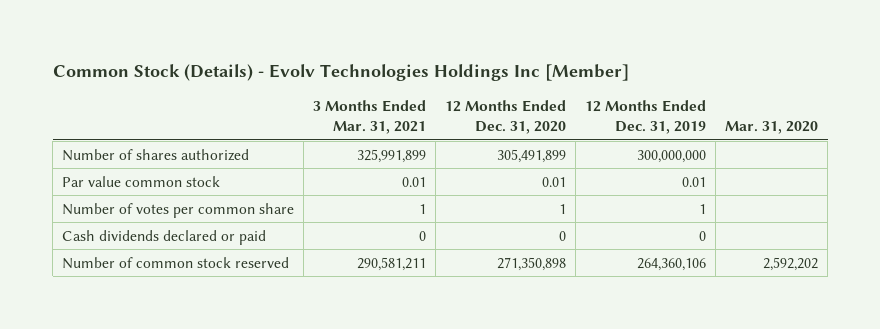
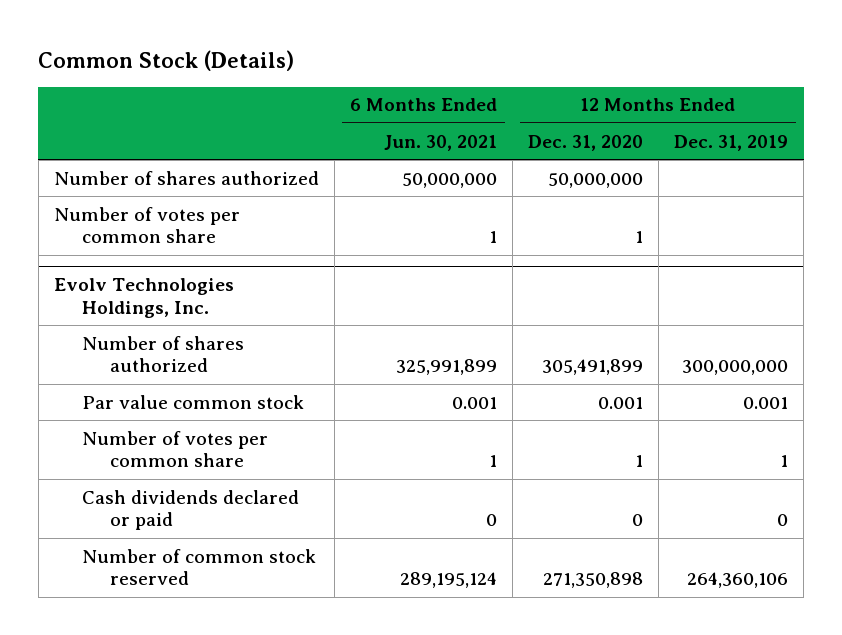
- Common Stock (Details) - Evolv Technologies Holdings Inc [Member]
+ Common Stock (Details)
- | 3 Months Ended Mar. 31, 2021 | 12 Months Ended Dec. 31, 2020 | 12 Months Ended Dec. 31, 2019 | Mar. 31, 2020
+ | 6 Months Ended Jun. 30, 2021 | 12 Months Ended Dec. 31, 2020 | 12 Months Ended Dec. 31, 2019
+ Number of shares authorized | 50,000,000 | 50,000,000 |
+ Number of votes per common share | 1 | 1 |
+ Evolv Technologies Holdings, Inc.
- Par value common stock | 0.01 | 0.01 | 0.01 |
+ Par value common stock | 0.001 | 0.001 | 0.001

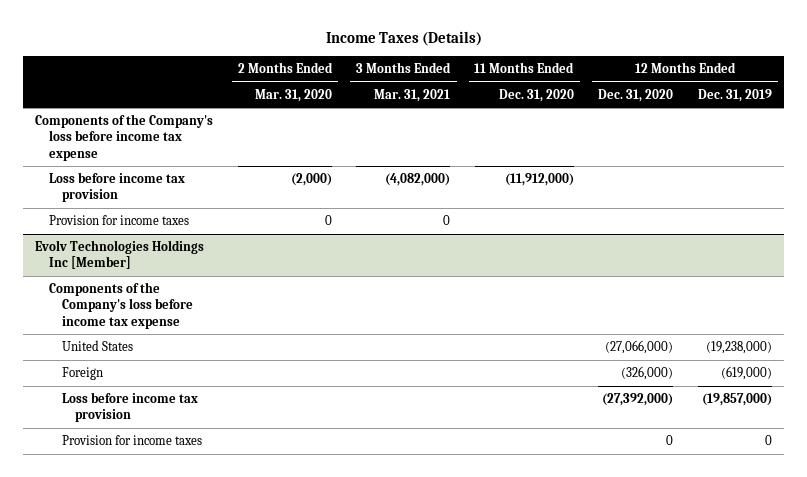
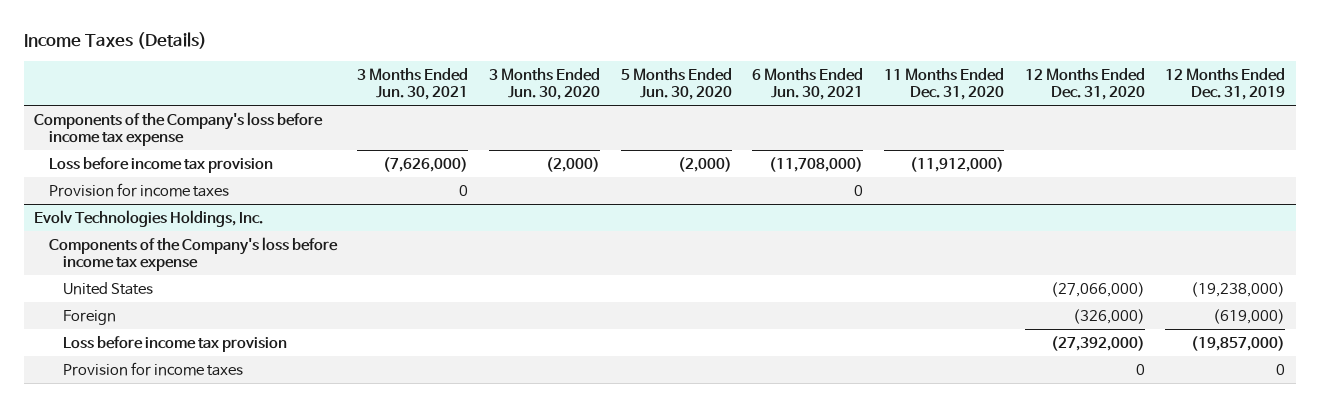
- | 2 Months Ended Mar. 31, 2020 | 3 Months Ended Mar. 31, 2021 | 11 Months Ended Dec. 31, 2020 | 12 Months Ended Dec. 31, 2020 | 12 Months Ended Dec. 31, 2019
+ | 3 Months Ended Jun. 30, 2021 | 3 Months Ended Jun. 30, 2020 | 5 Months Ended Jun. 30, 2020 | 6 Months Ended Jun. 30, 2021 | 11 Months Ended Dec. 31, 2020 | 12 Months Ended Dec. 31, 2020 | 12 Months Ended Dec. 31, 2019
- Evolv Technologies Holdings Inc [Member]
+ Evolv Technologies Holdings, Inc.

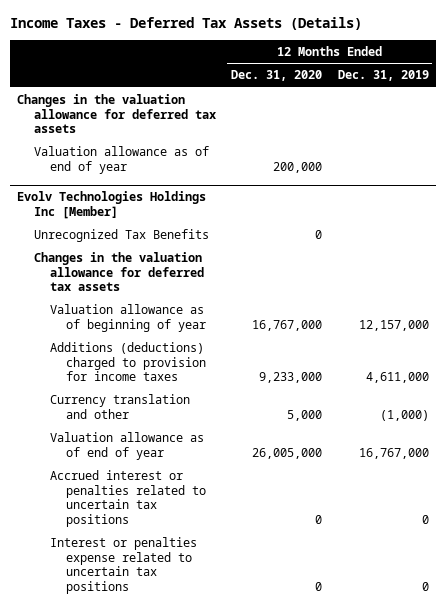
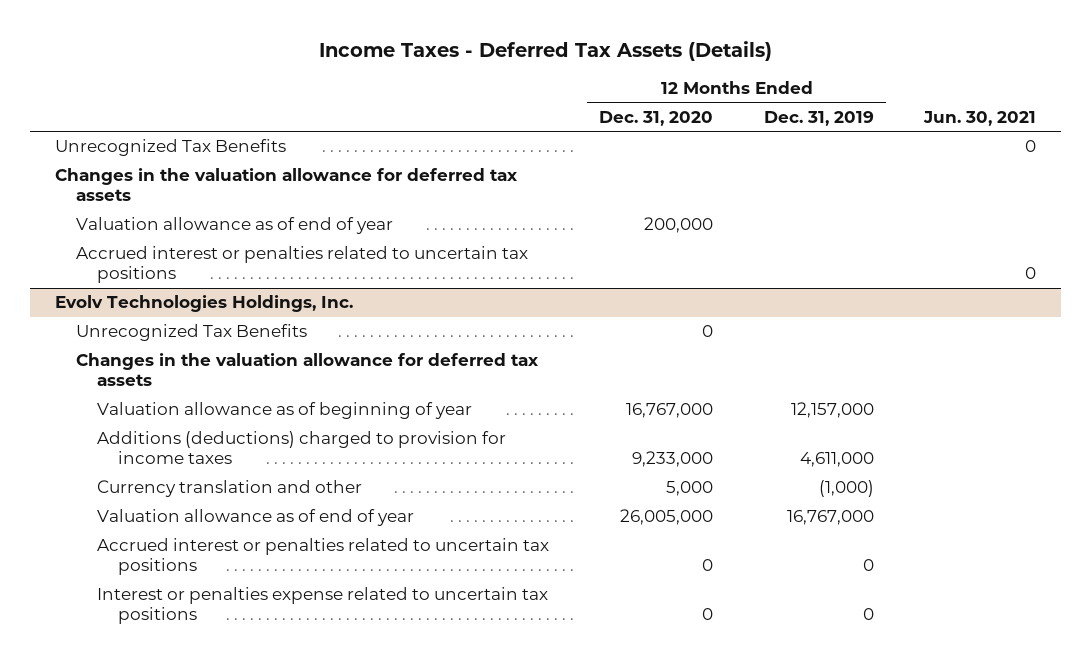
- | 12 Months Ended Dec. 31, 2020 | 12 Months Ended Dec. 31, 2019
+ | 12 Months Ended Dec. 31, 2020 | 12 Months Ended Dec. 31, 2019 | Jun. 30, 2021
+ Unrecognized Tax Benefits | | | 0
- Evolv Technologies Holdings Inc [Member]
+ Accrued interest or penalties related to uncertain tax positions | | | 0
+ Evolv Technologies Holdings, Inc.

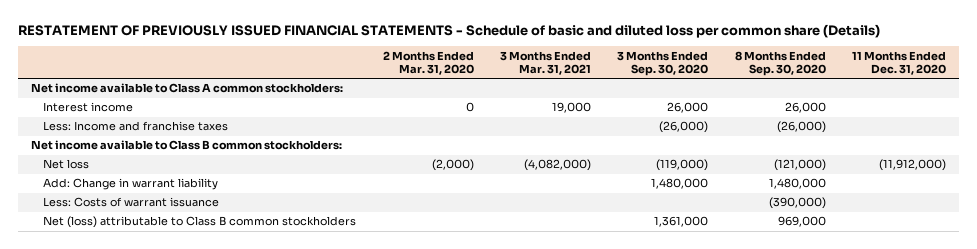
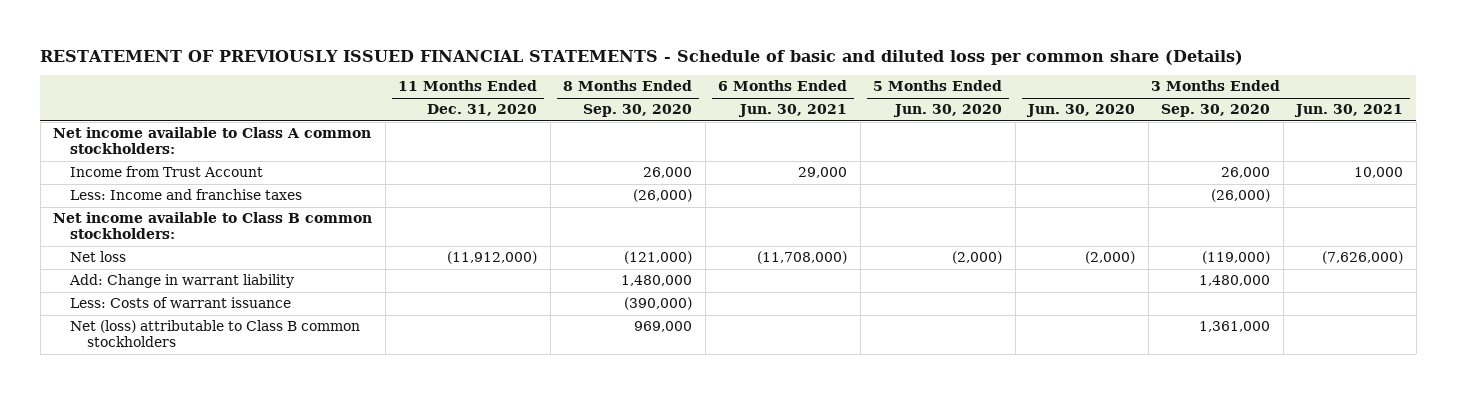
- | 2 Months Ended Mar. 31, 2020 | 3 Months Ended Mar. 31, 2021 | 3 Months Ended Sep. 30, 2020 | 8 Months Ended Sep. 30, 2020 | 11 Months Ended Dec. 31, 2020
+ | 11 Months Ended Dec. 31, 2020 | 8 Months Ended Sep. 30, 2020 | 6 Months Ended Jun. 30, 2021 | 5 Months Ended Jun. 30, 2020 | 3 Months Ended Jun. 30, 2020 | 3 Months Ended Sep. 30, 2020 | 3 Months Ended Jun. 30, 2021
- Interest income | 0 | 19,000 | 26,000 | 26,000 |
+ Income from Trust Account | | 26,000 | 29,000 | | | 26,000 | 10,000

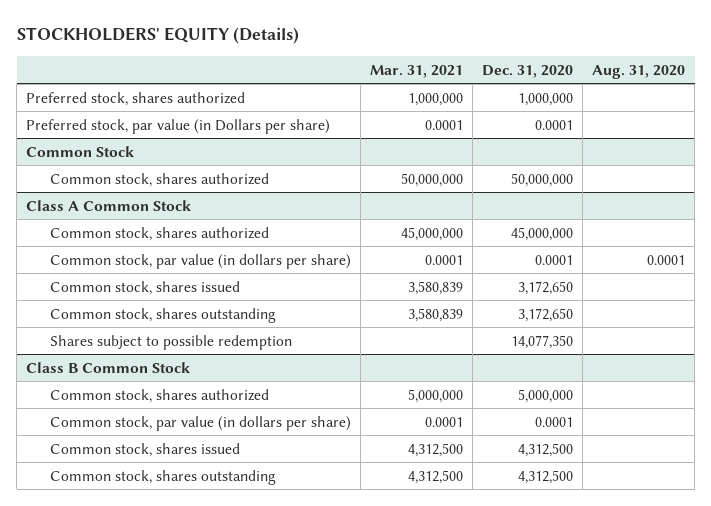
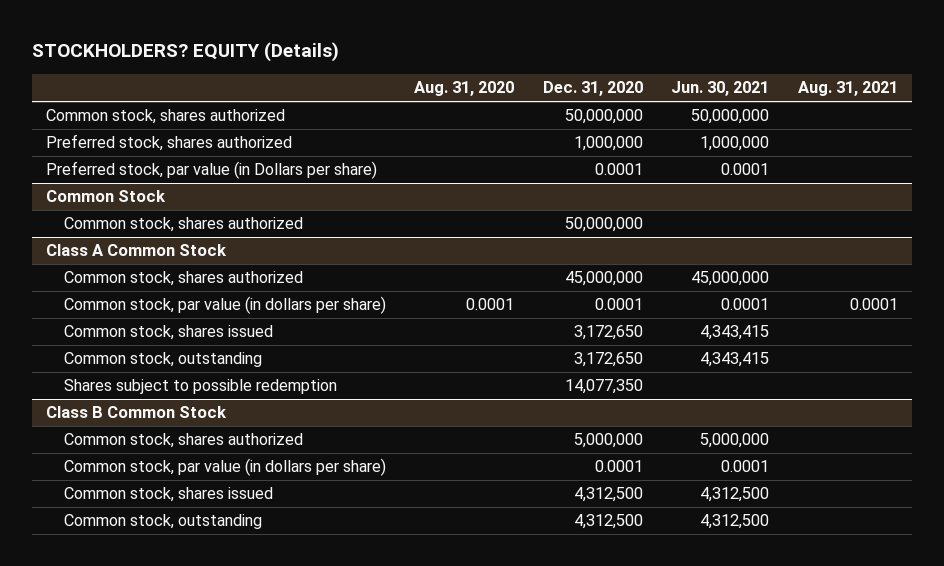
- STOCKHOLDERS' EQUITY (Details)
+ STOCKHOLDERS? EQUITY (Details)
- | Mar. 31, 2021 | Dec. 31, 2020 | Aug. 31, 2020
+ | Aug. 31, 2020 | Dec. 31, 2020 | Jun. 30, 2021 | Aug. 31, 2021
+ Common stock, shares authorized | | 50,000,000 | 50,000,000 |
@ Class A Common Stock
- Common stock, shares outstanding | 3,580,839 | 3,172,650 |
+ Common stock, outstanding | | 3,172,650 | 4,343,415 |
@ Class B Common Stock
- Common stock, shares outstanding | 4,312,500 | 4,312,500 |
+ Common stock, outstanding | | 4,312,500 | 4,312,500 |

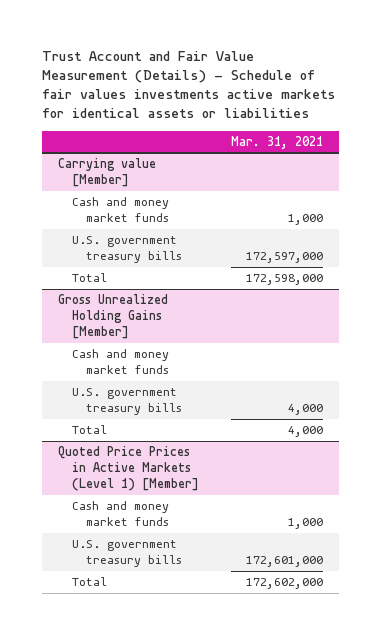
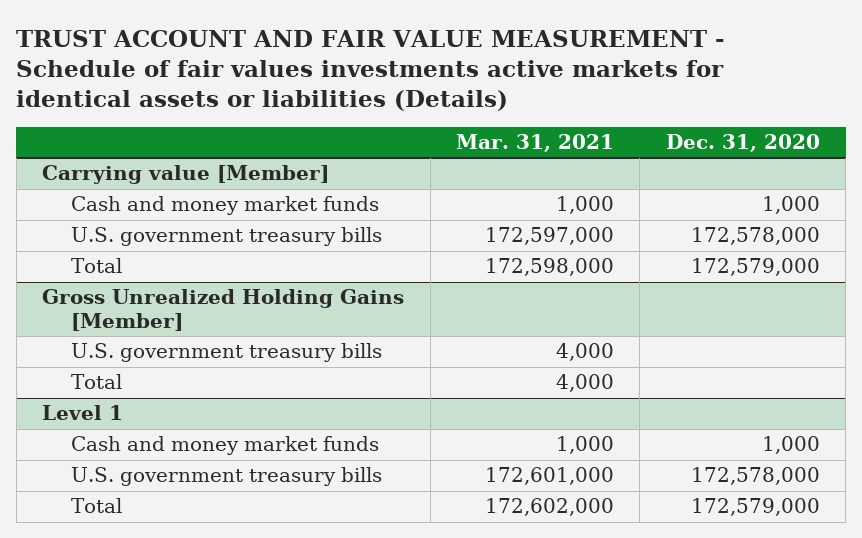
- Trust Account and Fair Value Measurement (Details) - Schedule of fair values investments active markets for identical assets or liabilities
+ TRUST ACCOUNT AND FAIR VALUE MEASUREMENT - Schedule of fair values investments active markets for identical assets or liabilities (Details)
- | Mar. 31, 2021
+ | Mar. 31, 2021 | Dec. 31, 2020
@ Gross Unrealized Holding Gains [Member]
- Cash and money market funds
- Quoted Price Prices in Active Markets (Level 1) [Member]
+ Level 1

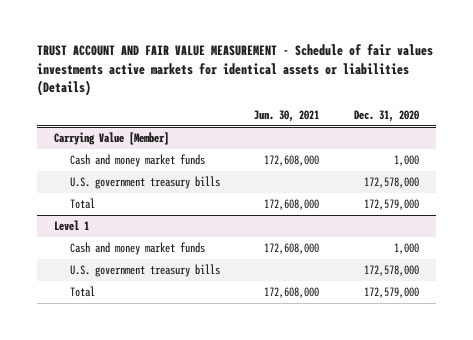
- | Mar. 31, 2021 | Dec. 31, 2020
+ | Jun. 30, 2021 | Dec. 31, 2020
- Carrying value [Member]
+ Carrying Value [Member]
- Gross Unrealized Holding Gains [Member]
- U.S. government treasury bills | 4,000 |
- Total | 4,000 |

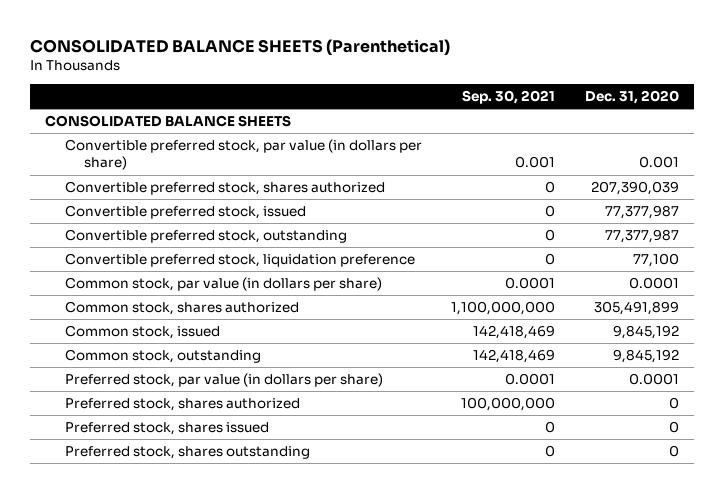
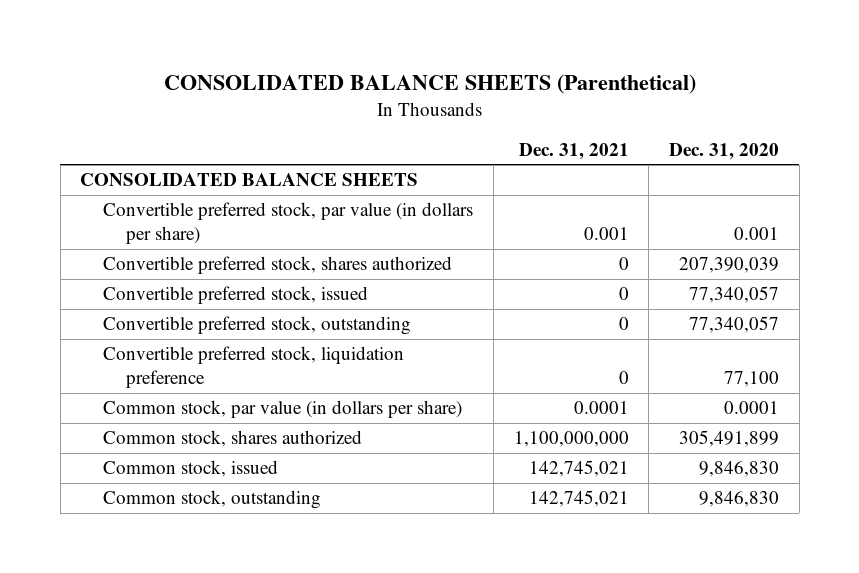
- | Sep. 30, 2021 | Dec. 31, 2020
+ | Dec. 31, 2021 | Dec. 31, 2020
- Convertible preferred stock, issued | 0 | 77,377,987
- Convertible preferred stock, outstanding | 0 | 77,377,987
+ Convertible preferred stock, issued | 0 | 77,340,057
+ Convertible preferred stock, outstanding | 0 | 77,340,057
- Common stock, issued | 142,418,469 | 9,845,192
- Common stock, outstanding | 142,418,469 | 9,845,192
- Preferred stock, par value (in dollars per share) | 0.0001 | 0.0001
- Preferred stock, shares authorized | 100,000,000 | 0
- Preferred stock, shares issued | 0 | 0
- Preferred stock, shares outstanding | 0 | 0
+ Common stock, issued | 142,745,021 | 9,846,830
+ Common stock, outstanding | 142,745,021 | 9,846,830

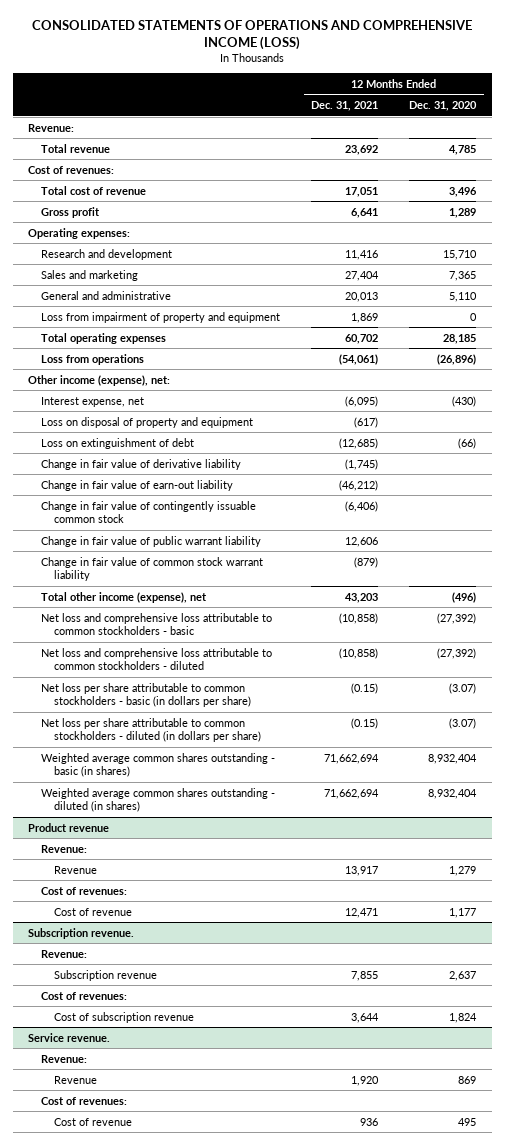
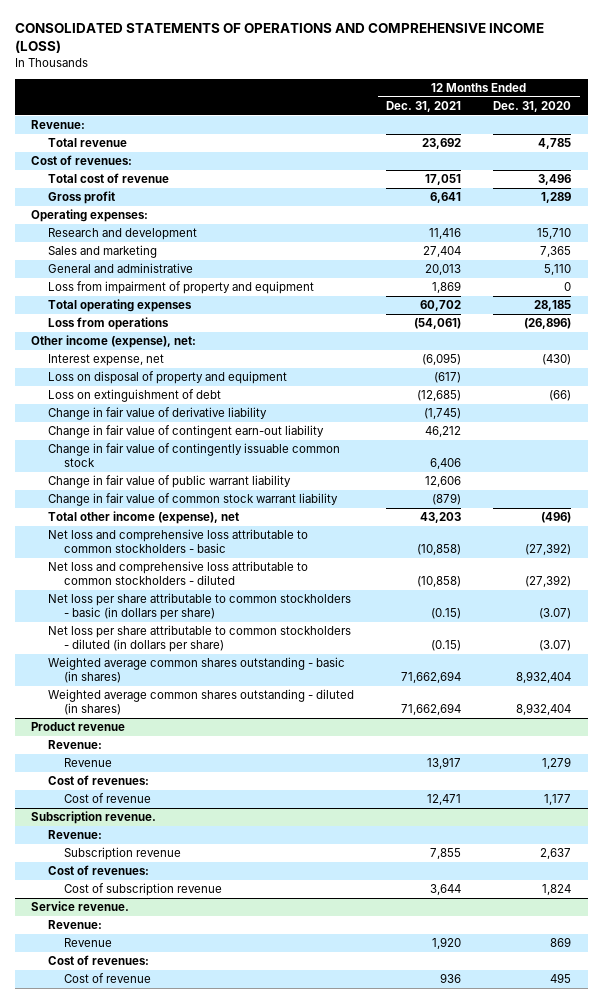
- Change in fair value of earn-out liability | (46,212) |
- Change in fair value of contingently issuable common stock | (6,406) |
+ Change in fair value of contingent earn-out liability | 46,212 |
+ Change in fair value of contingently issuable common stock | 6,406 |

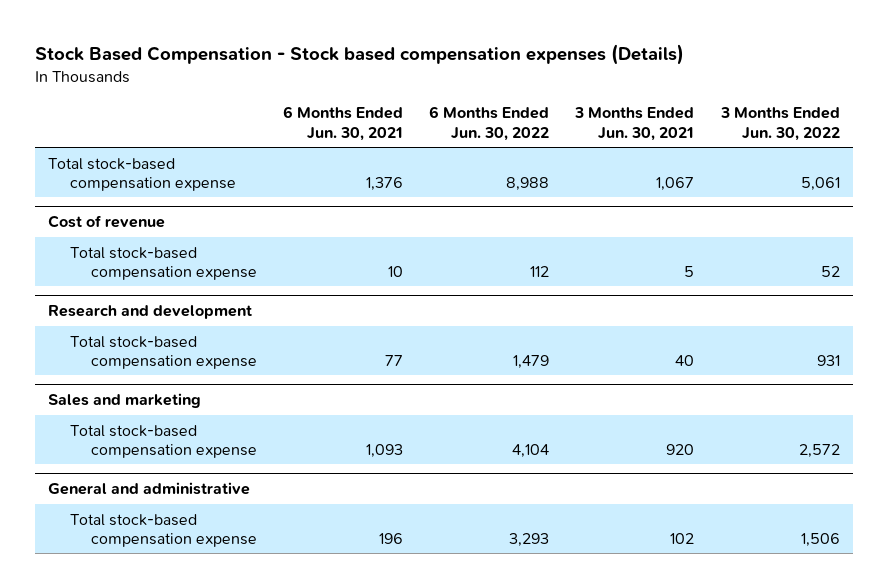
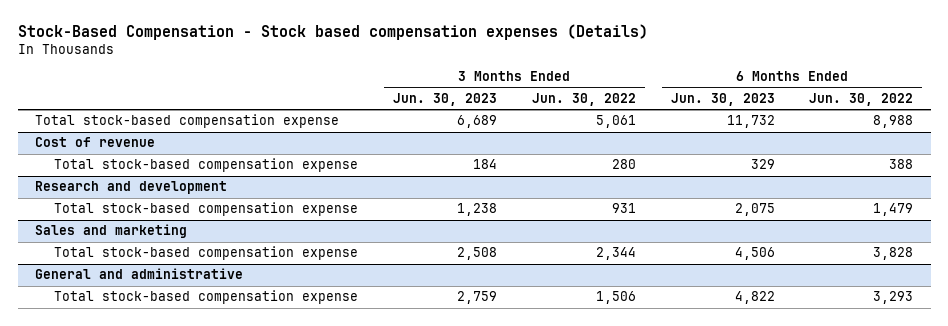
- Stock Based Compensation - Stock based compensation expenses (Details)
+ Stock-Based Compensation - Stock based compensation expenses (Details)
- | 6 Months Ended Jun. 30, 2021 | 6 Months Ended Jun. 30, 2022 | 3 Months Ended Jun. 30, 2021 | 3 Months Ended Jun. 30, 2022
+ | 3 Months Ended Jun. 30, 2023 | 3 Months Ended Jun. 30, 2022 | 6 Months Ended Jun. 30, 2023 | 6 Months Ended Jun. 30, 2022
@ Cost of revenue
- Total stock-based compensation expense | 10 | 112 | 5 | 52
+ Total stock-based compensation expense | 184 | 280 | 329 | 388
@ Sales and marketing
- Total stock-based compensation expense | 1,093 | 4,104 | 920 | 2,572
+ Total stock-based compensation expense | 2,508 | 2,344 | 4,506 | 3,828

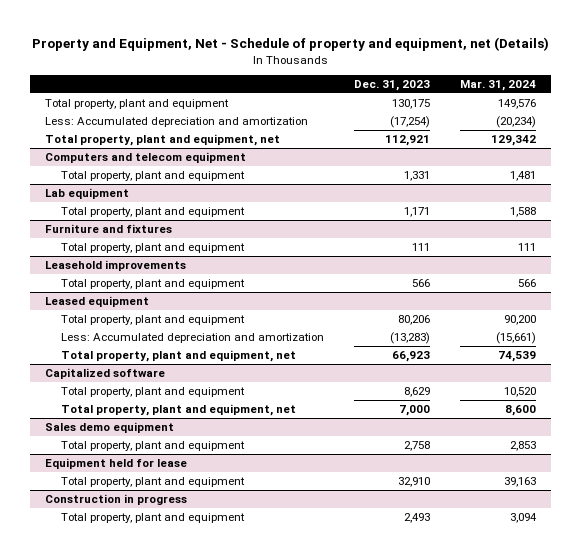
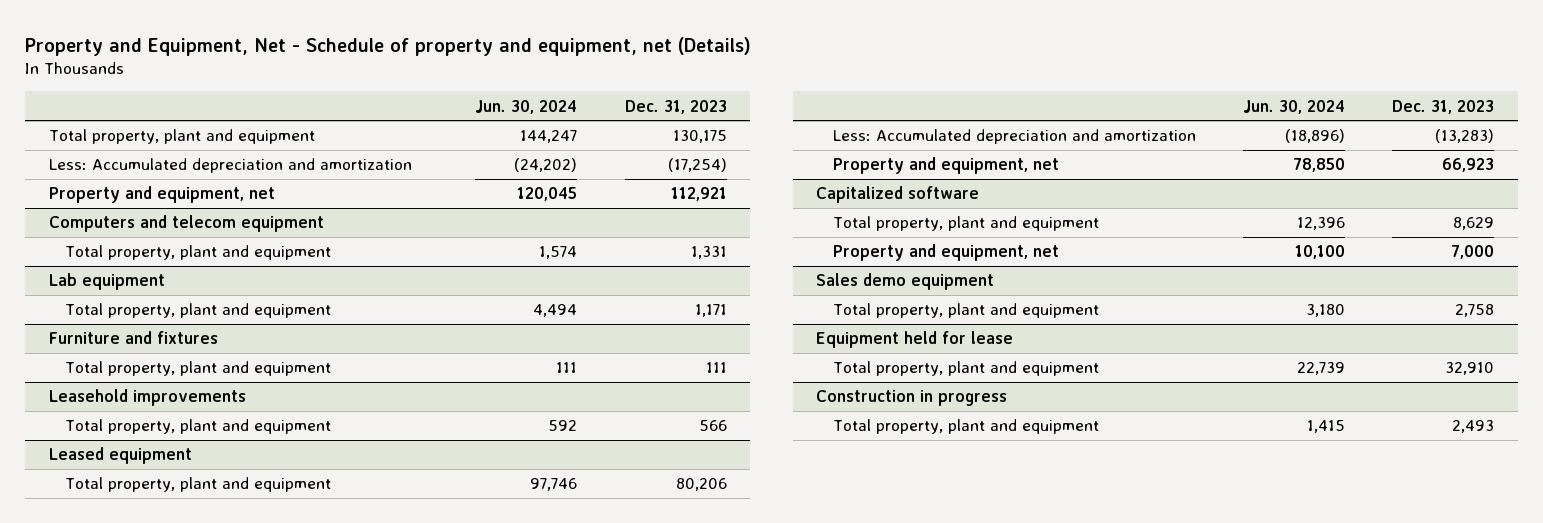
- | Dec. 31, 2023 | Mar. 31, 2024
+ | Jun. 30, 2024 | Dec. 31, 2023
- Total property, plant and equipment, net | 112,921 | 129,342
+ Property and equipment, net | 120,045 | 112,921
@ Leased equipment
- Total property, plant and equipment, net | 66,923 | 74,539
+ Property and equipment, net | 78,850 | 66,923
@ Capitalized software
- Total property, plant and equipment, net | 7,000 | 8,600
+ Property and equipment, net | 10,100 | 7,000

